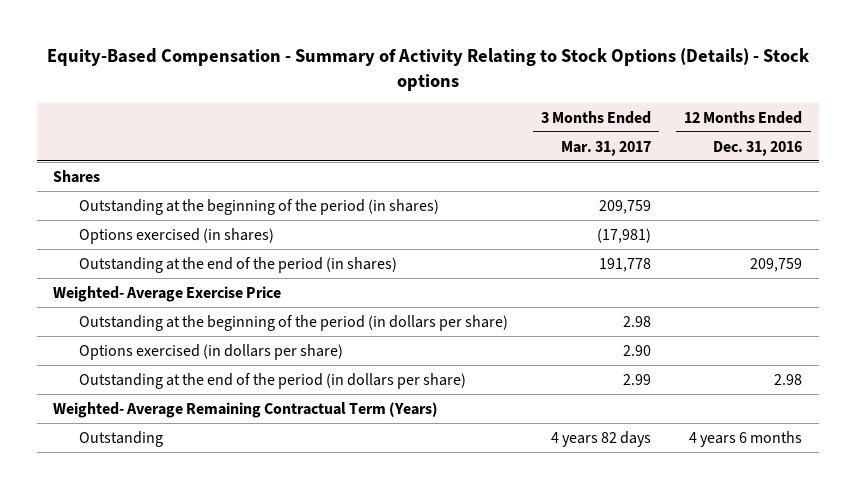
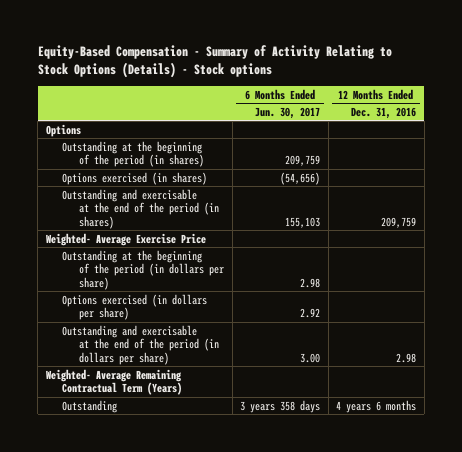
- | 3 Months Ended Mar. 31, 2017 | 12 Months Ended Dec. 31, 2016
+ | 6 Months Ended Jun. 30, 2017 | 12 Months Ended Dec. 31, 2016
- Shares
+ Options
- Outstanding at the end of the period (in shares) | 191,778 | 209,759
+ Outstanding and exercisable at the end of the period (in shares) | 155,103 | 209,759
- Outstanding at the end of the period (in dollars per share) | 2.99 | 2.98
+ Outstanding and exercisable at the end of the period (in dollars per share) | 3.00 | 2.98

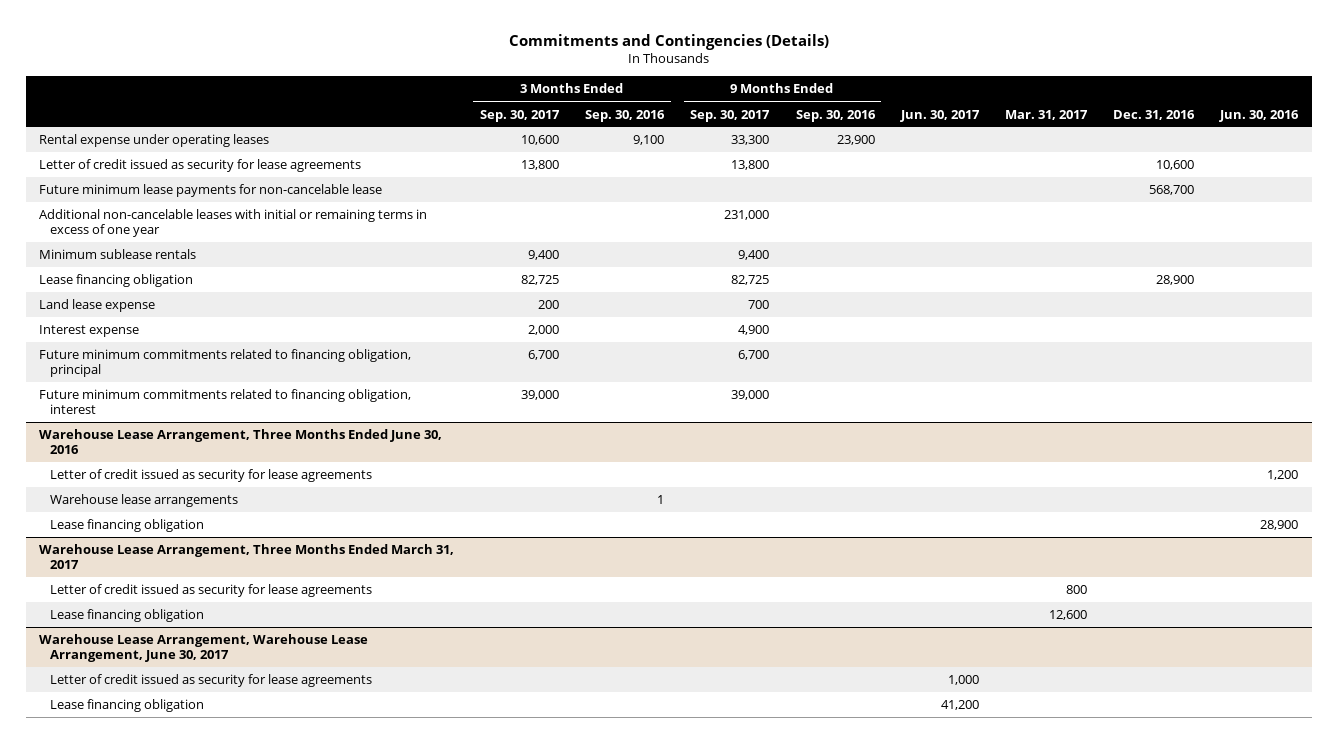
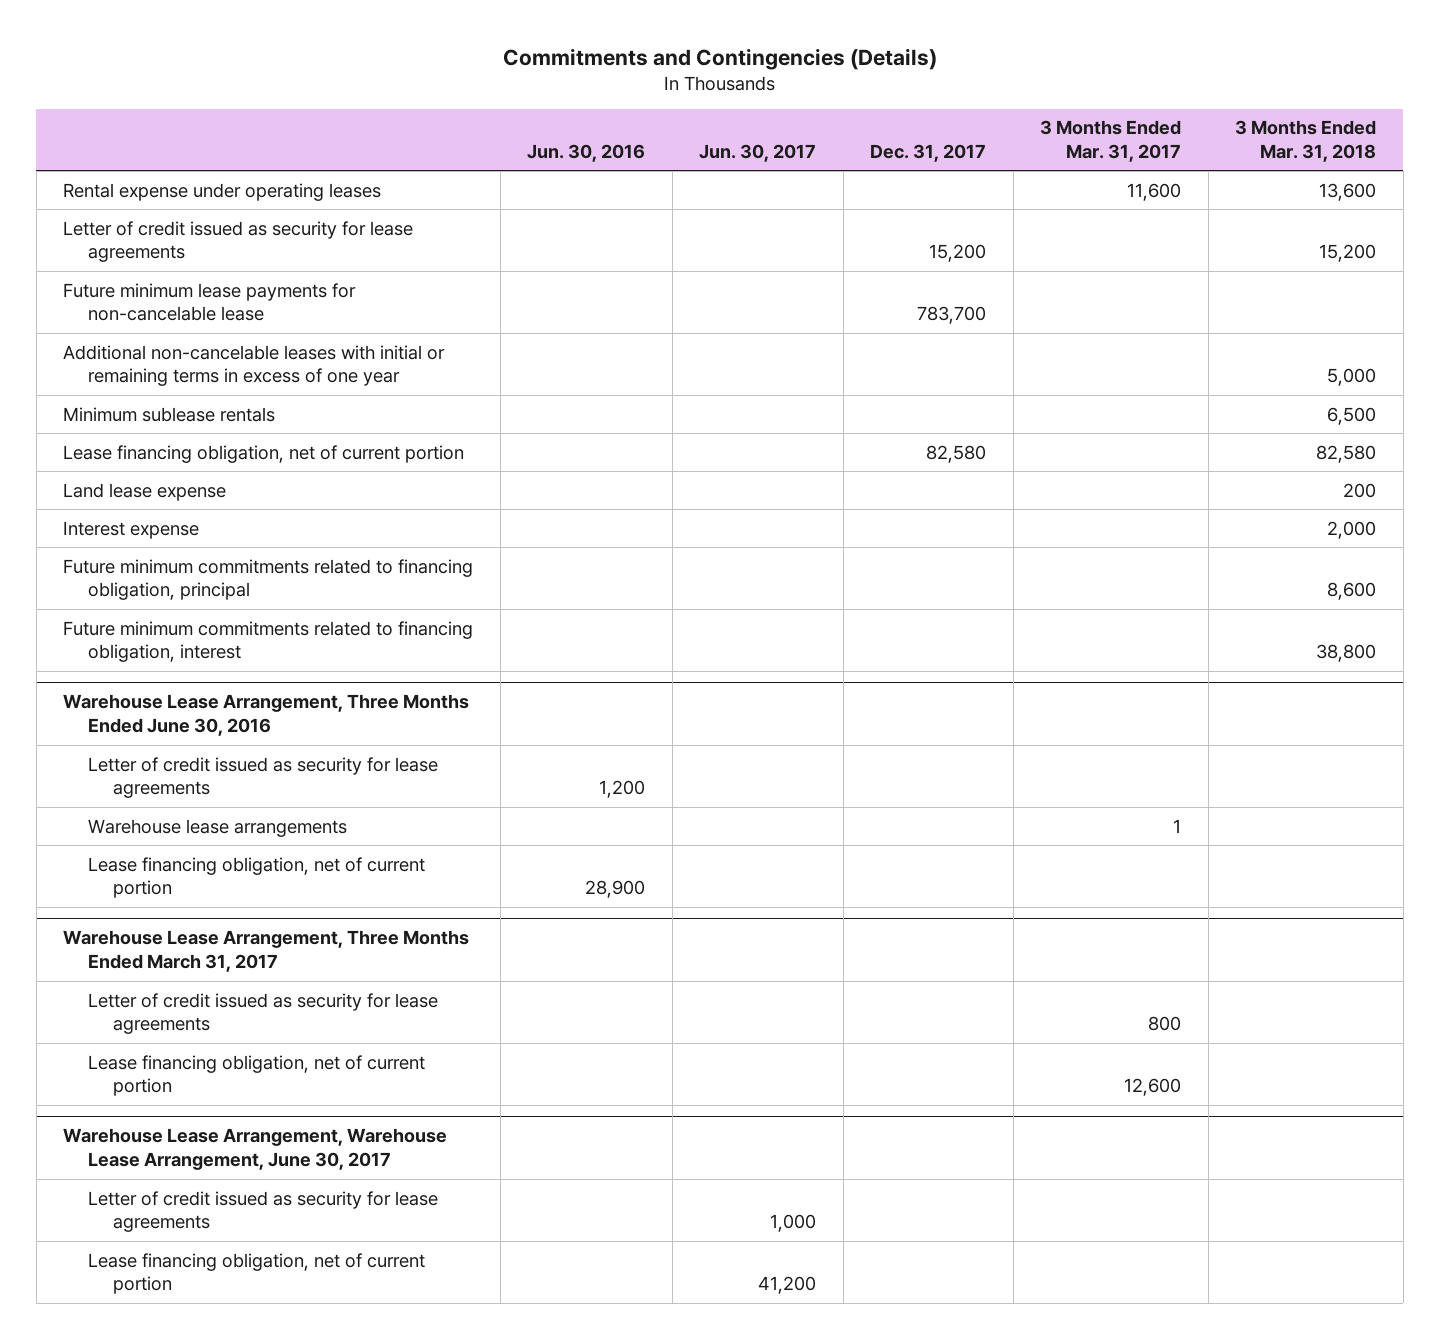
- | 3 Months Ended Sep. 30, 2017 | 3 Months Ended Sep. 30, 2016 | 9 Months Ended Sep. 30, 2017 | 9 Months Ended Sep. 30, 2016 | Jun. 30, 2017 | Mar. 31, 2017 | Dec. 31, 2016 | Jun. 30, 2016
+ | Jun. 30, 2016 | Jun. 30, 2017 | Dec. 31, 2017 | 3 Months Ended Mar. 31, 2017 | 3 Months Ended Mar. 31, 2018
- Lease financing obligation | 82,725 | | 82,725 | | | | 28,900 |
+ Lease financing obligation, net of current portion | | | 82,580 | | 82,580
@ Warehouse Lease Arrangement, Three Months Ended June 30, 2016
- Lease financing obligation | | | | | | | | 28,900
+ Lease financing obligation, net of current portion | 28,900 | | | |
@ Warehouse Lease Arrangement, Three Months Ended March 31, 2017
- Lease financing obligation | | | | | | 12,600 | |
+ Lease financing obligation, net of current portion | | | | 12,600 |
@ Warehouse Lease Arrangement, Warehouse Lease Arrangement, June 30, 2017
- Lease financing obligation | | | | | 41,200 | | |
+ Lease financing obligation, net of current portion | | 41,200 | | |

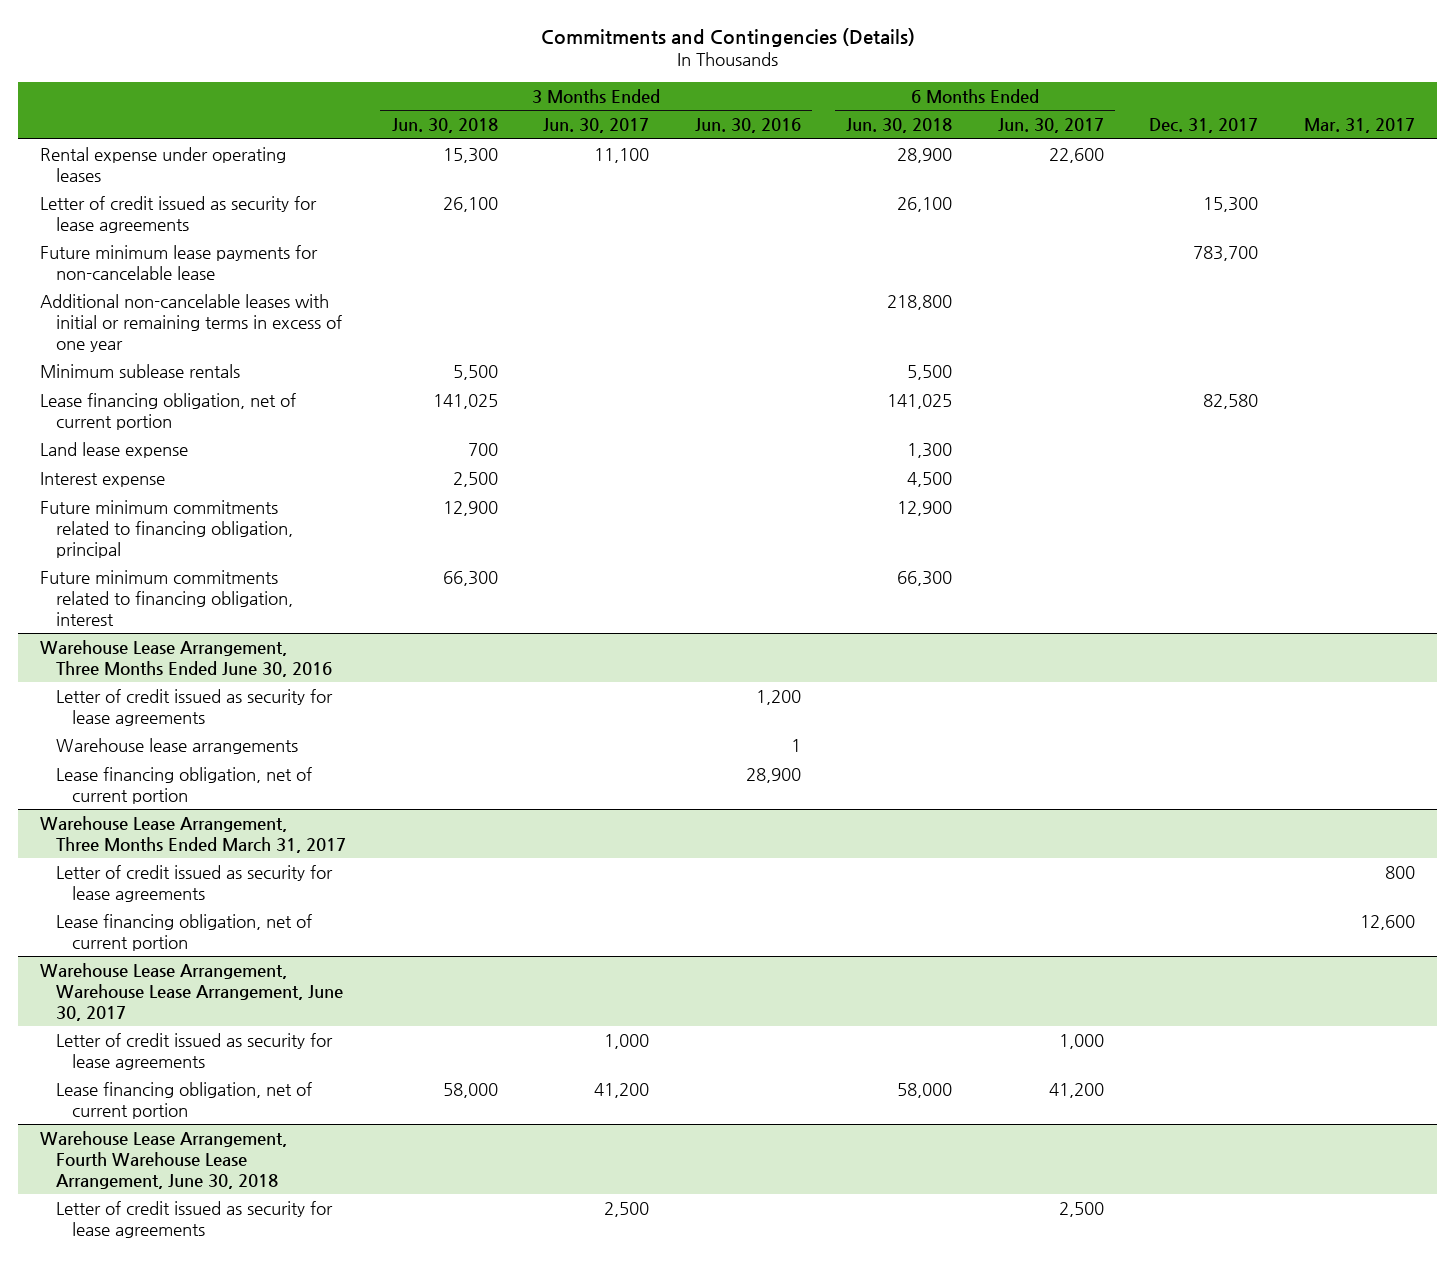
- | Jun. 30, 2016 | Jun. 30, 2017 | Dec. 31, 2017 | 3 Months Ended Mar. 31, 2017 | 3 Months Ended Mar. 31, 2018
+ | 3 Months Ended Jun. 30, 2018 | 3 Months Ended Jun. 30, 2017 | 3 Months Ended Jun. 30, 2016 | 6 Months Ended Jun. 30, 2018 | 6 Months Ended Jun. 30, 2017 | Dec. 31, 2017 | Mar. 31, 2017
- Letter of credit issued as security for lease agreements | | | 15,200 | | 15,200
+ Letter of credit issued as security for lease agreements | 26,100 | | | 26,100 | | 15,300 |
+ Warehouse Lease Arrangement, Fourth Warehouse Lease Arrangement, June 30, 2018
+ Letter of credit issued as security for lease agreements | | 2,500 | | | 2,500 | |

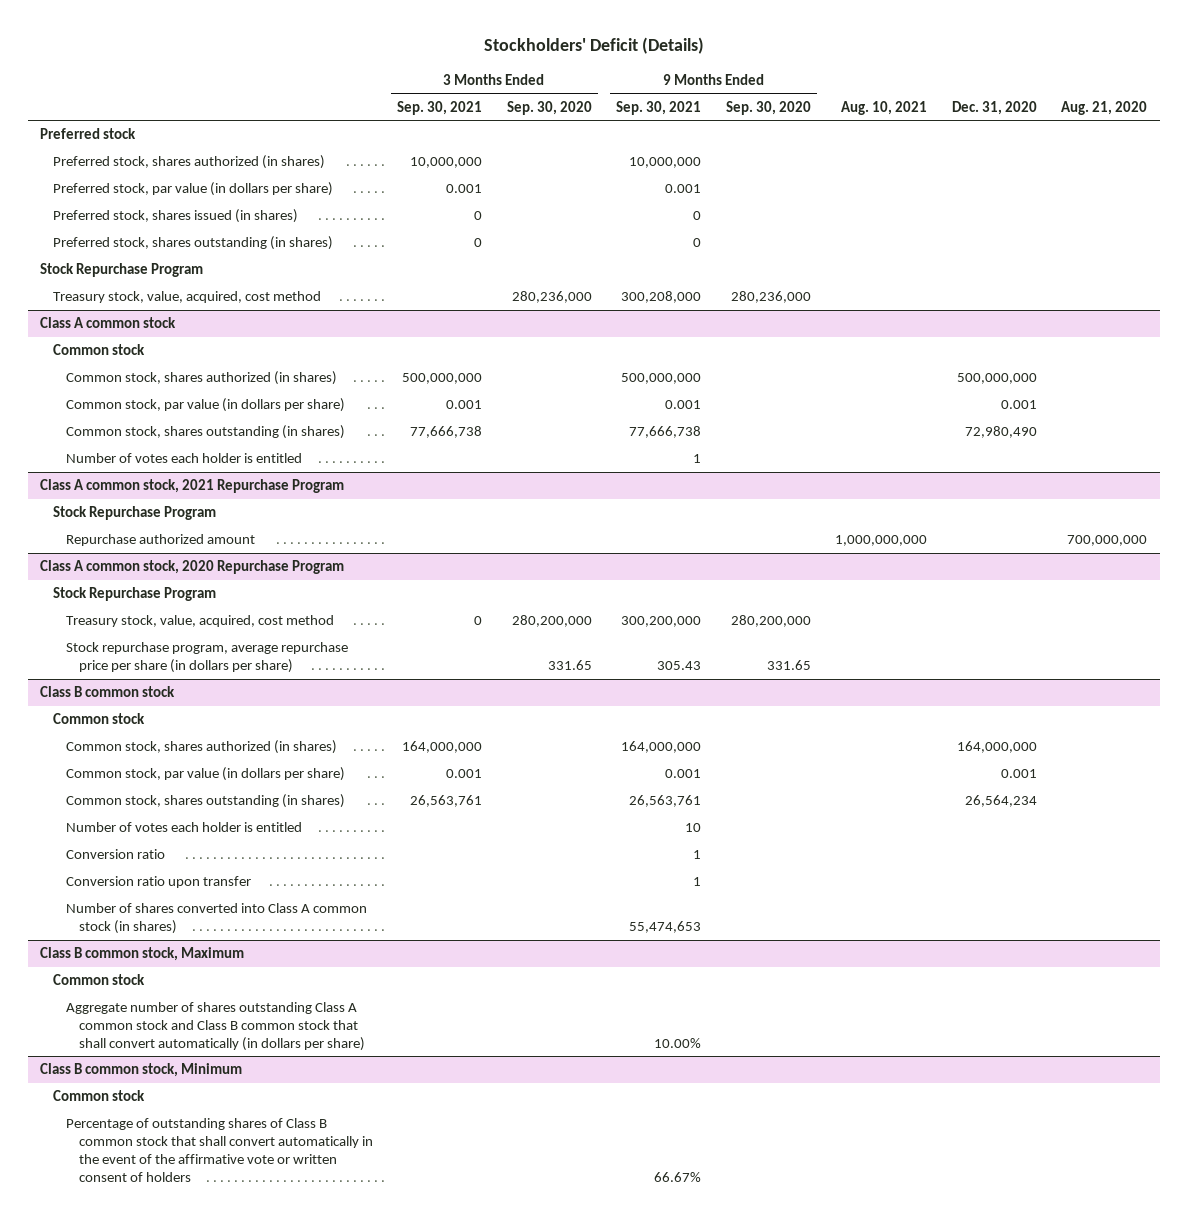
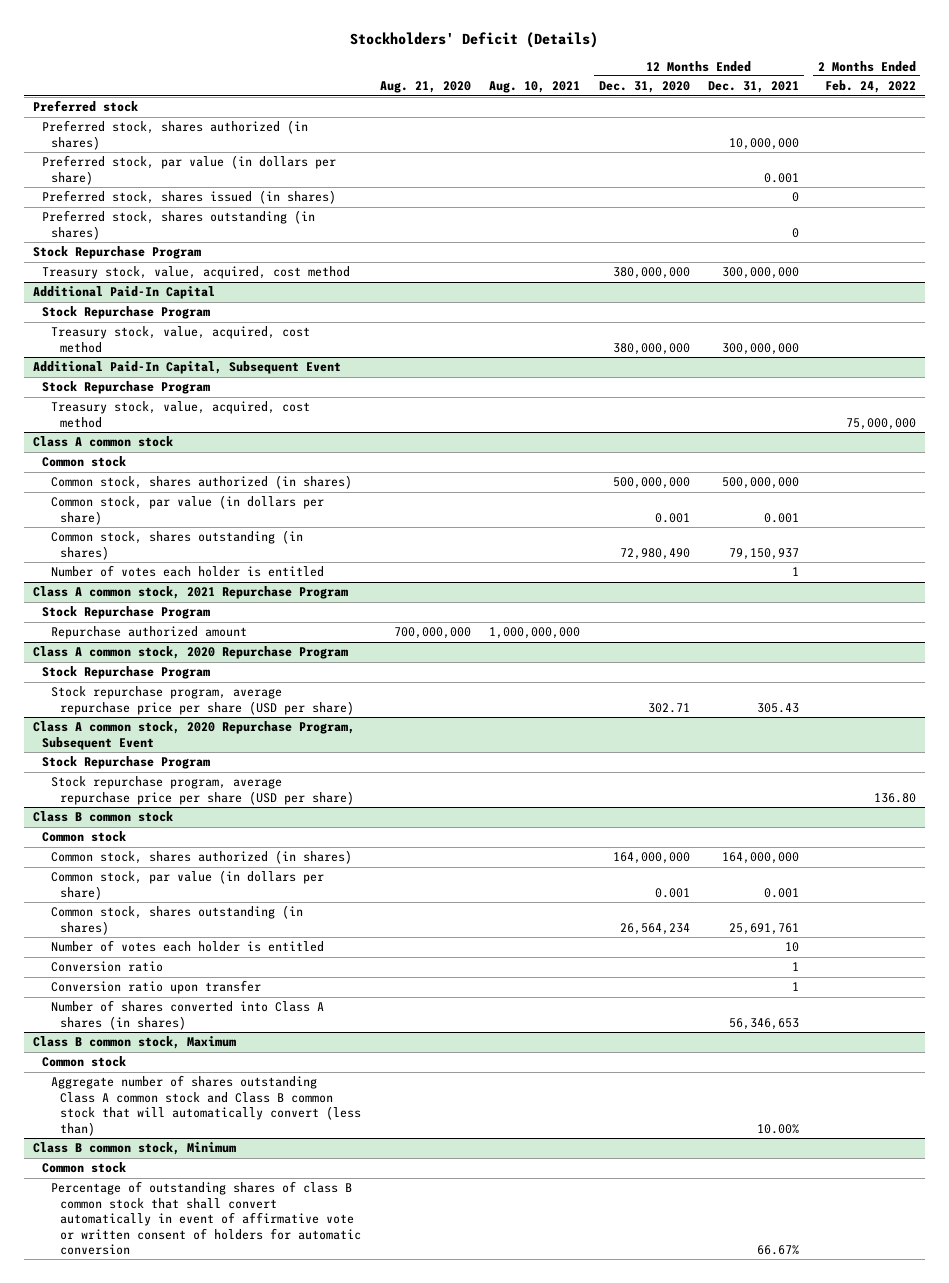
- | 3 Months Ended Sep. 30, 2021 | 3 Months Ended Sep. 30, 2020 | 9 Months Ended Sep. 30, 2021 | 9 Months Ended Sep. 30, 2020 | Aug. 10, 2021 | Dec. 31, 2020 | Aug. 21, 2020
+ | Aug. 21, 2020 | Aug. 10, 2021 | 12 Months Ended Dec. 31, 2020 | 12 Months Ended Dec. 31, 2021 | 2 Months Ended Feb. 24, 2022
+ Additional Paid-In Capital
+ Stock Repurchase Program
+ Treasury stock, value, acquired, cost method | | | 380,000,000 | 300,000,000 |
+ Additional Paid-In Capital, Subsequent Event
+ Stock Repurchase Program
+ Treasury stock, value, acquired, cost method | | | | | 75,000,000
@ Class A common stock, 2020 Repurchase Program
- Treasury stock, value, acquired, cost method | 0 | 280,200,000 | 300,200,000 | 280,200,000 | | |
- Stock repurchase program, average repurchase price per share (in dollars per share) | | 331.65 | 305.43 | 331.65 | | |
+ Stock repurchase program, average repurchase price per share (USD per share) | | | 302.71 | 305.43 |
+ Class A common stock, 2020 Repurchase Program, Subsequent Event
+ Stock Repurchase Program
+ Stock repurchase program, average repurchase price per share (USD per share) | | | | | 136.80
@ Class B common stock
- Number of shares converted into Class A common stock (in shares) | | | 55,474,653 | | | |
+ Number of shares converted into Class A shares (in shares) | | | | 56,346,653 |
@ Class B common stock, Maximum
- Aggregate number of shares outstanding Class A common stock and Class B common stock that shall convert automatically (in dollars per share) | | | 10.00% | | | |
+ Aggregate number of shares outstanding Class A common stock and Class B common stock that will automatically convert (less than) | | | | 10.00% |
@ Class B common stock, Minimum
- Percentage of outstanding shares of Class B common stock that shall convert automatically in the event of the affirmative vote or written consent of holders | | | 66.67% | | | |
+ Percentage of outstanding shares of class B common stock that shall convert automatically in event of affirmative vote or written consent of holders for automatic conversion | | | | 66.67% |

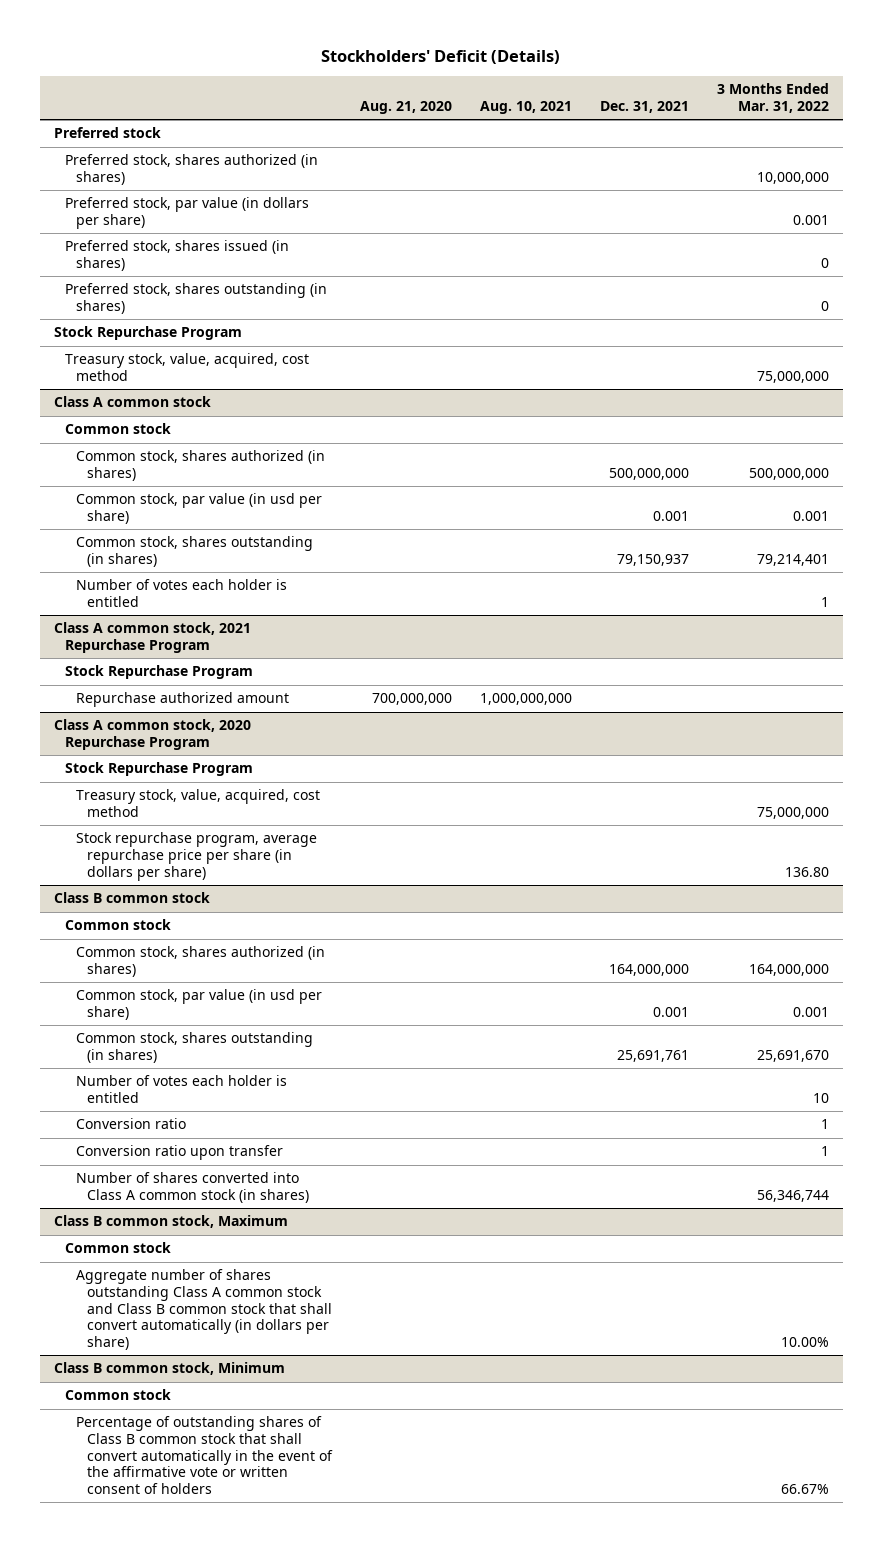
- | Aug. 21, 2020 | Aug. 10, 2021 | 12 Months Ended Dec. 31, 2020 | 12 Months Ended Dec. 31, 2021 | 2 Months Ended Feb. 24, 2022
+ | Aug. 21, 2020 | Aug. 10, 2021 | Dec. 31, 2021 | 3 Months Ended Mar. 31, 2022
- Additional Paid-In Capital
- Stock Repurchase Program
- Treasury stock, value, acquired, cost method | | | 380,000,000 | 300,000,000 |
- Additional Paid-In Capital, Subsequent Event
- Stock Repurchase Program
- Treasury stock, value, acquired, cost method | | | | | 75,000,000
@ Class A common stock
- Common stock, par value (in dollars per share) | | | 0.001 | 0.001 |
+ Common stock, par value (in usd per share) | | | 0.001 | 0.001
@ Class A common stock, 2020 Repurchase Program
- Stock repurchase program, average repurchase price per share (USD per share) | | | 302.71 | 305.43 |
- Class A common stock, 2020 Repurchase Program, Subsequent Event
- Stock Repurchase Program
- Stock repurchase program, average repurchase price per share (USD per share) | | | | | 136.80
@ Class A common stock, 2020 Repurchase Program
+ Treasury stock, value, acquired, cost method | | | | 75,000,000
+ Stock repurchase program, average repurchase price per share (in dollars per share) | | | | 136.80
@ Class B common stock
- Common stock, par value (in dollars per share) | | | 0.001 | 0.001 |
+ Common stock, par value (in usd per share) | | | 0.001 | 0.001
- Number of shares converted into Class A shares (in shares) | | | | 56,346,653 |
+ Number of shares converted into Class A common stock (in shares) | | | | 56,346,744
@ Class B common stock, Maximum
- Aggregate number of shares outstanding Class A common stock and Class B common stock that will automatically convert (less than) | | | | 10.00% |
+ Aggregate number of shares outstanding Class A common stock and Class B common stock that shall convert automatically (in dollars per share) | | | | 10.00%
@ Class B common stock, Minimum
- Percentage of outstanding shares of class B common stock that shall convert automatically in event of affirmative vote or written consent of holders for automatic conversion | | | | 66.67% |
+ Percentage of outstanding shares of Class B common stock that shall convert automatically in the event of the affirmative vote or written consent of holders | | | | 66.67%

